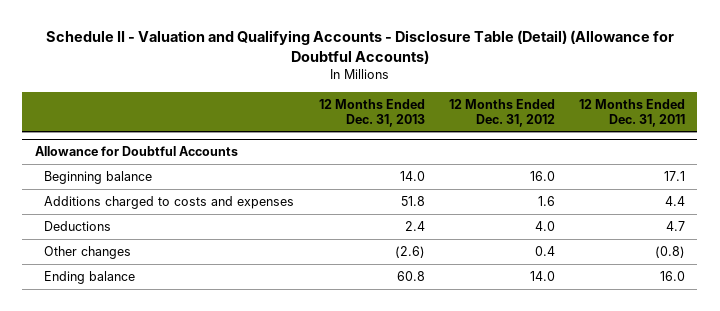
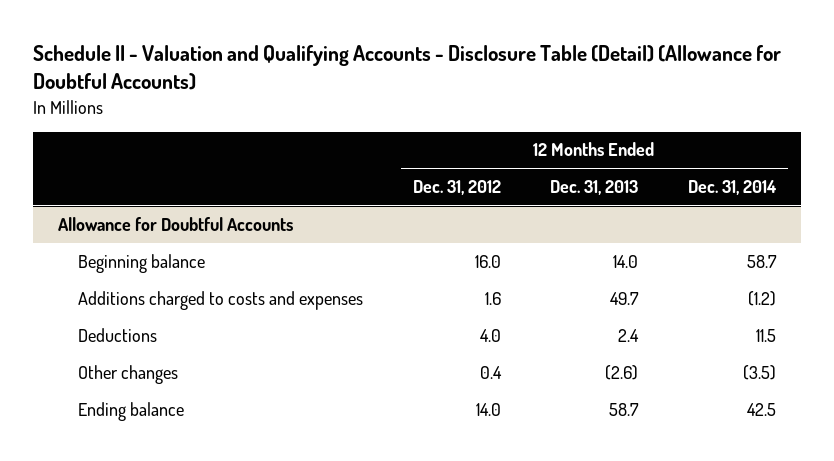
- | 12 Months Ended Dec. 31, 2013 | 12 Months Ended Dec. 31, 2012 | 12 Months Ended Dec. 31, 2011
+ | 12 Months Ended Dec. 31, 2012 | 12 Months Ended Dec. 31, 2013 | 12 Months Ended Dec. 31, 2014
@ Allowance for Doubtful Accounts
- Additions charged to costs and expenses | 51.8 | 1.6 | 4.4
+ Additions charged to costs and expenses | 1.6 | 49.7 | (1.2)
- Ending balance | 60.8 | 14.0 | 16.0
+ Ending balance | 14.0 | 58.7 | 42.5

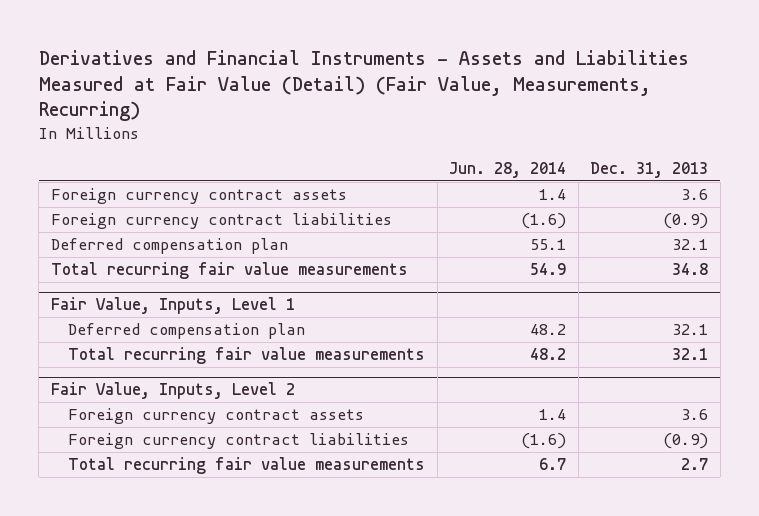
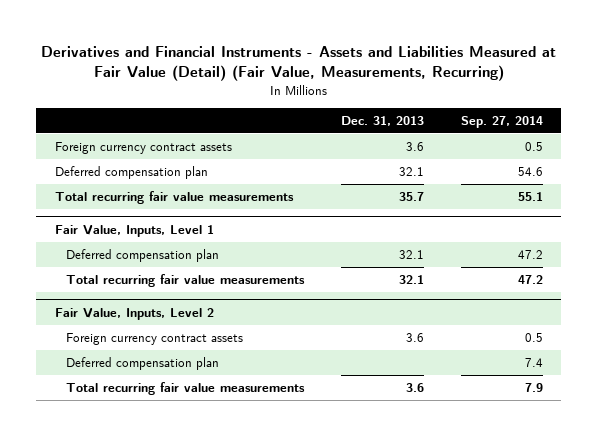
- | Jun. 28, 2014 | Dec. 31, 2013
+ | Dec. 31, 2013 | Sep. 27, 2014
- Foreign currency contract liabilities | (1.6) | (0.9)
- Total recurring fair value measurements | 54.9 | 34.8
+ Total recurring fair value measurements | 35.7 | 55.1
@ Fair Value, Inputs, Level 2
- Foreign currency contract liabilities | (1.6) | (0.9)
- Total recurring fair value measurements | 6.7 | 2.7
+ Deferred compensation plan | | 7.4
+ Total recurring fair value measurements | 3.6 | 7.9

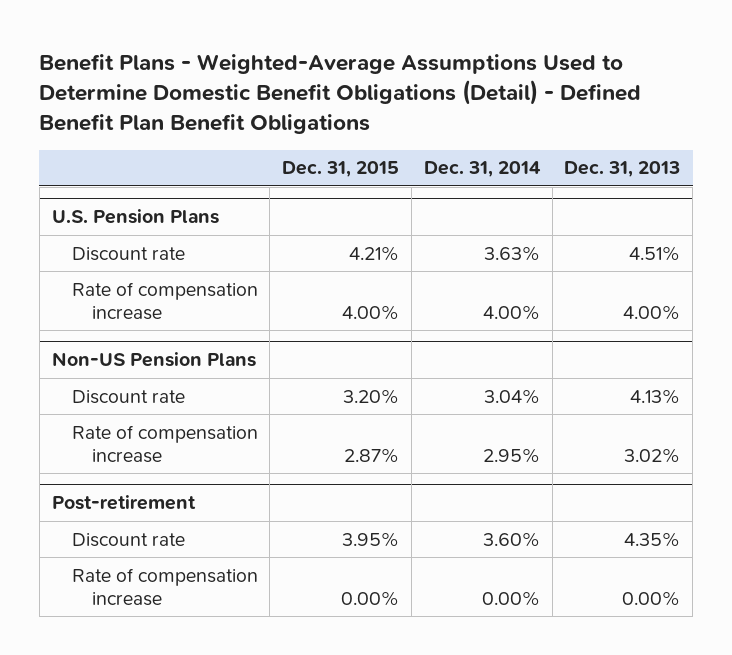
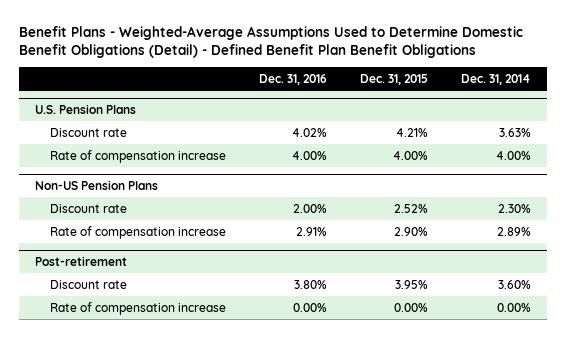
- | Dec. 31, 2015 | Dec. 31, 2014 | Dec. 31, 2013
+ | Dec. 31, 2016 | Dec. 31, 2015 | Dec. 31, 2014
@ Non-US Pension Plans
- Discount rate | 3.20% | 3.04% | 4.13%
- Rate of compensation increase | 2.87% | 2.95% | 3.02%
+ Discount rate | 2.00% | 2.52% | 2.30%
+ Rate of compensation increase | 2.91% | 2.90% | 2.89%

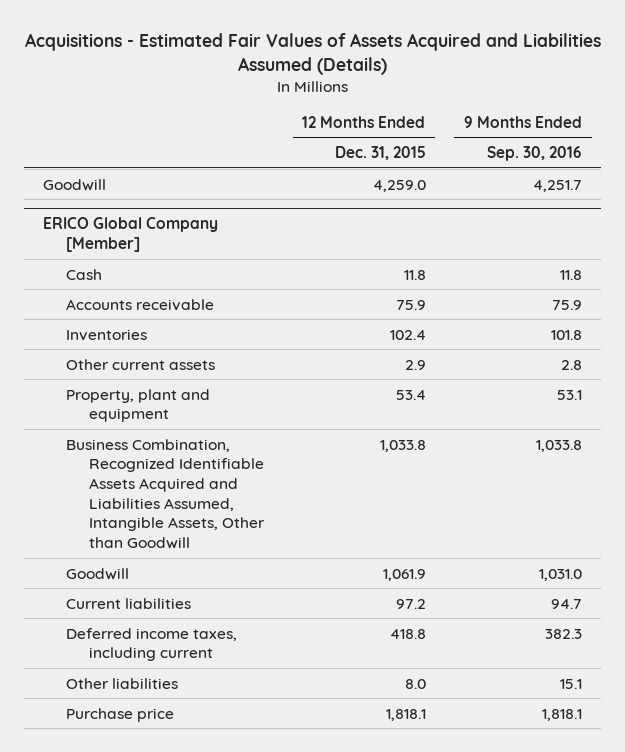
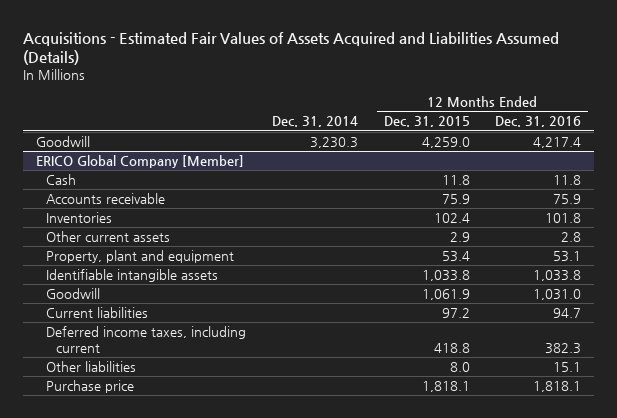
- | 12 Months Ended Dec. 31, 2015 | 9 Months Ended Sep. 30, 2016
+ | Dec. 31, 2014 | 12 Months Ended Dec. 31, 2015 | 12 Months Ended Dec. 31, 2016
@ ERICO Global Company [Member]
- Business Combination, Recognized Identifiable Assets Acquired and Liabilities Assumed, Intangible Assets, Other than Goodwill | 1,033.8 | 1,033.8
+ Identifiable intangible assets | | 1,033.8 | 1,033.8

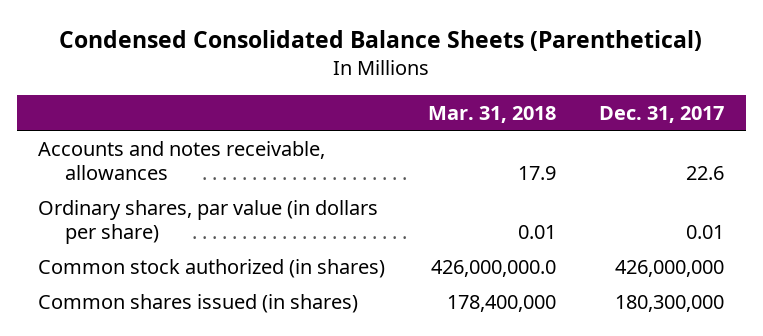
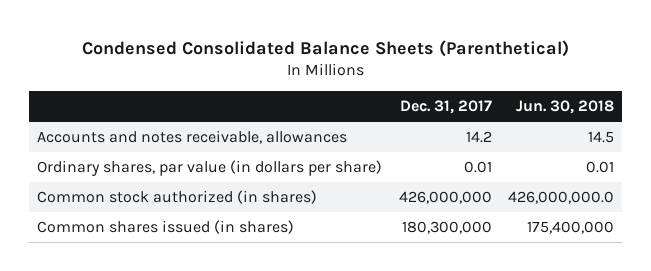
- | Mar. 31, 2018 | Dec. 31, 2017
+ | Dec. 31, 2017 | Jun. 30, 2018
- Accounts and notes receivable, allowances | 17.9 | 22.6
+ Accounts and notes receivable, allowances | 14.2 | 14.5

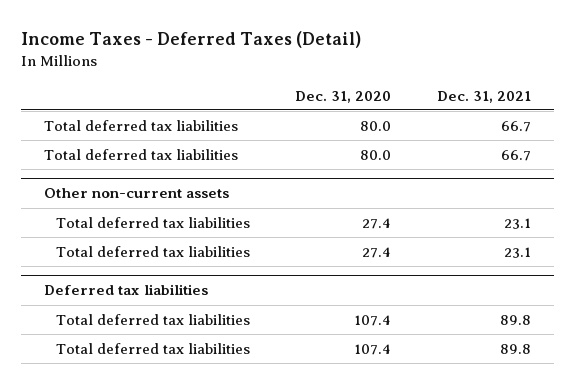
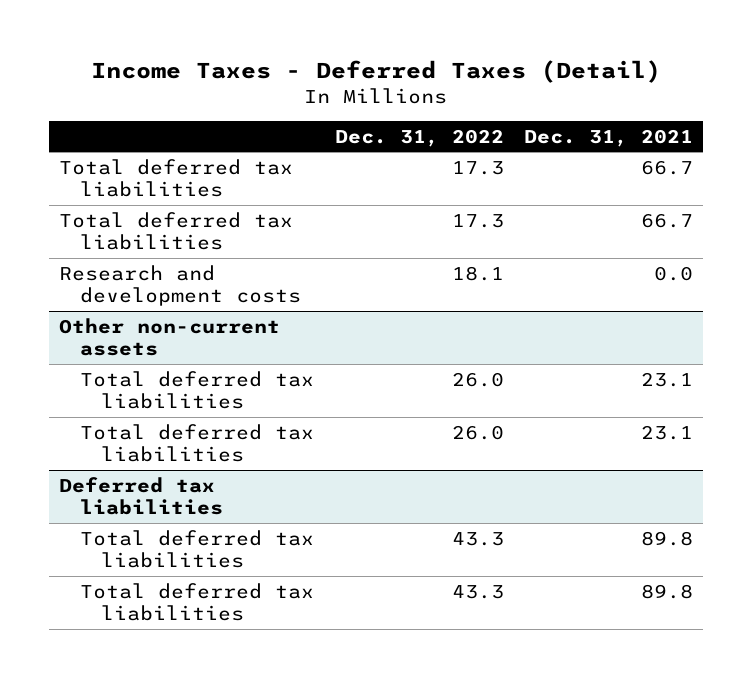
- | Dec. 31, 2020 | Dec. 31, 2021
+ | Dec. 31, 2022 | Dec. 31, 2021
+ Research and development costs | 18.1 | 0.0

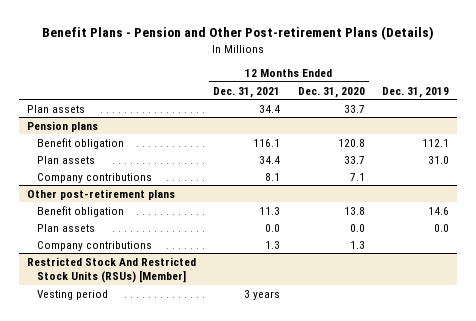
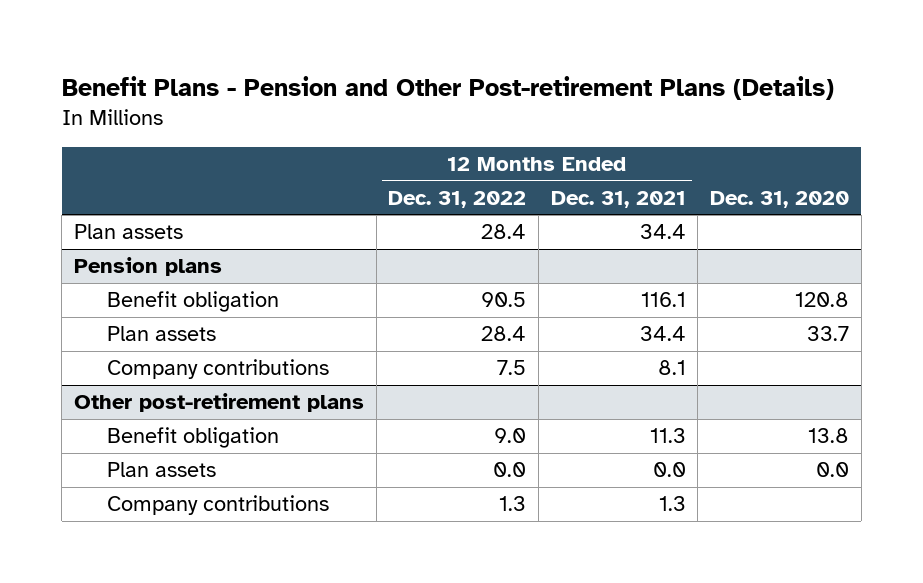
- | 12 Months Ended Dec. 31, 2021 | 12 Months Ended Dec. 31, 2020 | Dec. 31, 2019
+ | 12 Months Ended Dec. 31, 2022 | 12 Months Ended Dec. 31, 2021 | Dec. 31, 2020
- Restricted Stock And Restricted Stock Units (RSUs) [Member]
- Vesting period | 3 years | |

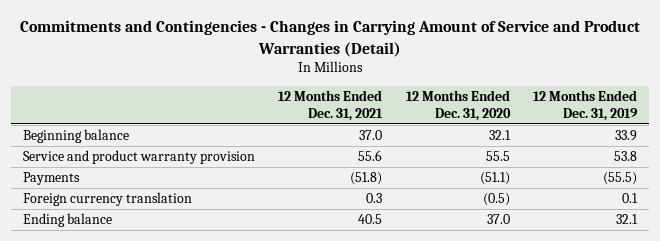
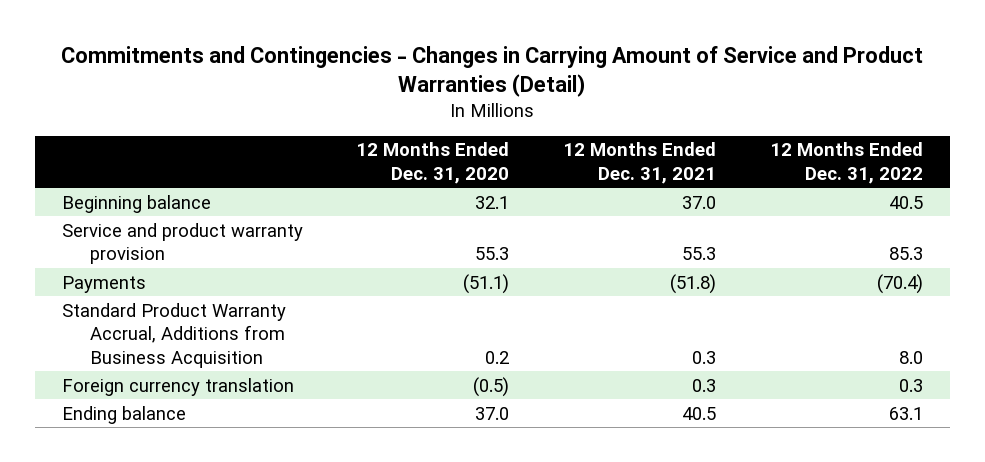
- | 12 Months Ended Dec. 31, 2021 | 12 Months Ended Dec. 31, 2020 | 12 Months Ended Dec. 31, 2019
+ | 12 Months Ended Dec. 31, 2020 | 12 Months Ended Dec. 31, 2021 | 12 Months Ended Dec. 31, 2022
- Service and product warranty provision | 55.6 | 55.5 | 53.8
+ Service and product warranty provision | 55.3 | 55.3 | 85.3
+ Standard Product Warranty Accrual, Additions from Business Acquisition | 0.2 | 0.3 | 8.0

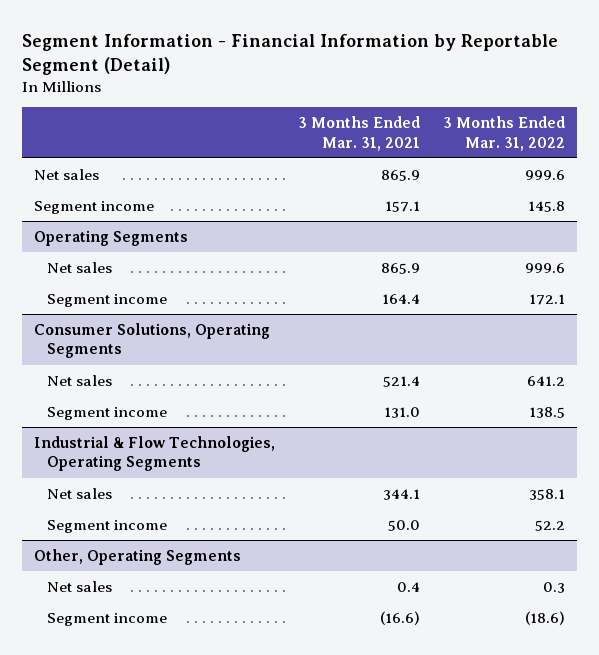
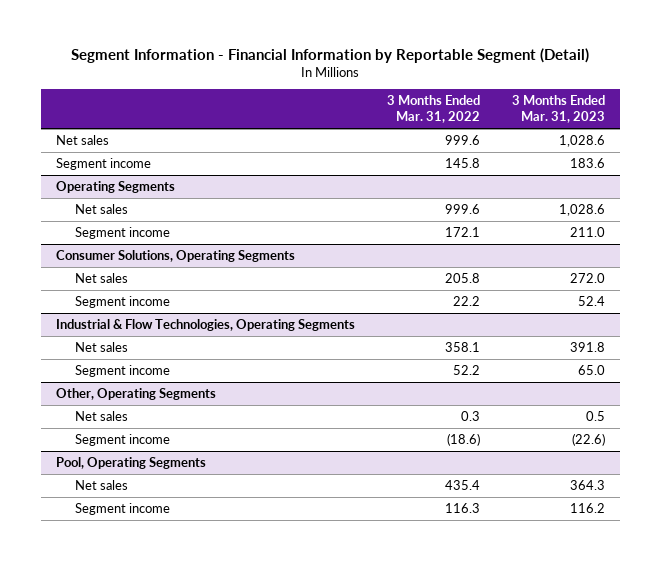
- | 3 Months Ended Mar. 31, 2021 | 3 Months Ended Mar. 31, 2022
+ | 3 Months Ended Mar. 31, 2022 | 3 Months Ended Mar. 31, 2023
@ Consumer Solutions, Operating Segments
- Net sales | 521.4 | 641.2
- Segment income | 131.0 | 138.5
+ Net sales | 205.8 | 272.0
+ Segment income | 22.2 | 52.4
+ Pool, Operating Segments
+ Net sales | 435.4 | 364.3
+ Segment income | 116.3 | 116.2

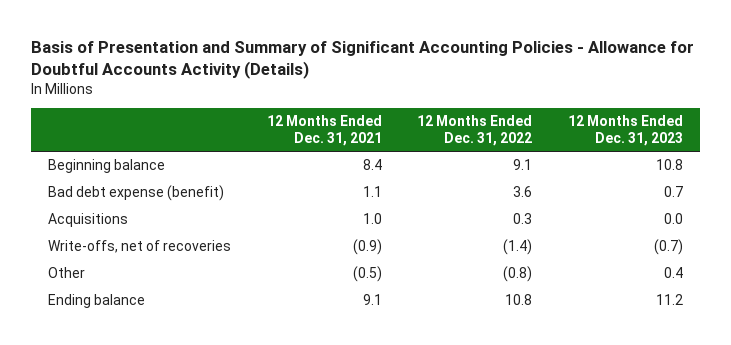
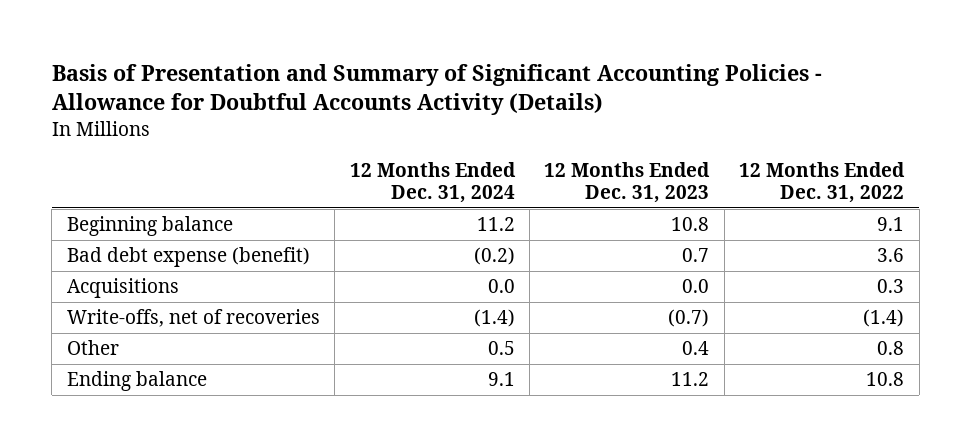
- | 12 Months Ended Dec. 31, 2021 | 12 Months Ended Dec. 31, 2022 | 12 Months Ended Dec. 31, 2023
+ | 12 Months Ended Dec. 31, 2024 | 12 Months Ended Dec. 31, 2023 | 12 Months Ended Dec. 31, 2022
- Other | (0.5) | (0.8) | 0.4
+ Other | 0.5 | 0.4 | 0.8

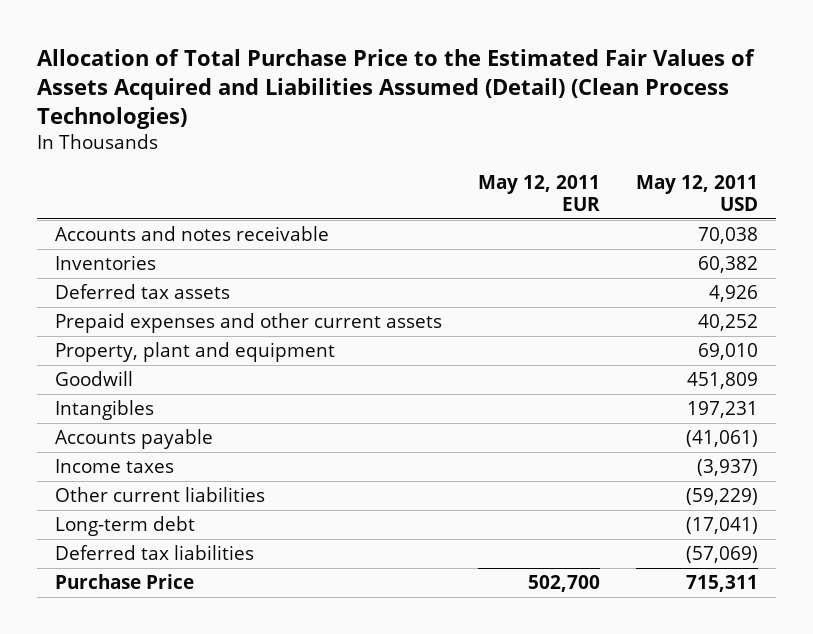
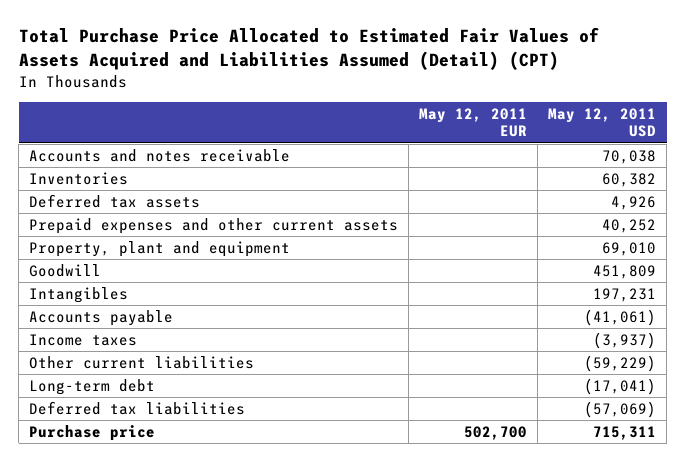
- Allocation of Total Purchase Price to the Estimated Fair Values of Assets Acquired and Liabilities Assumed (Detail) (Clean Process Technologies)
+ Total Purchase Price Allocated to Estimated Fair Values of Assets Acquired and Liabilities Assumed (Detail) (CPT)
- Purchase Price | 502,700 | 715,311
+ Purchase price | 502,700 | 715,311

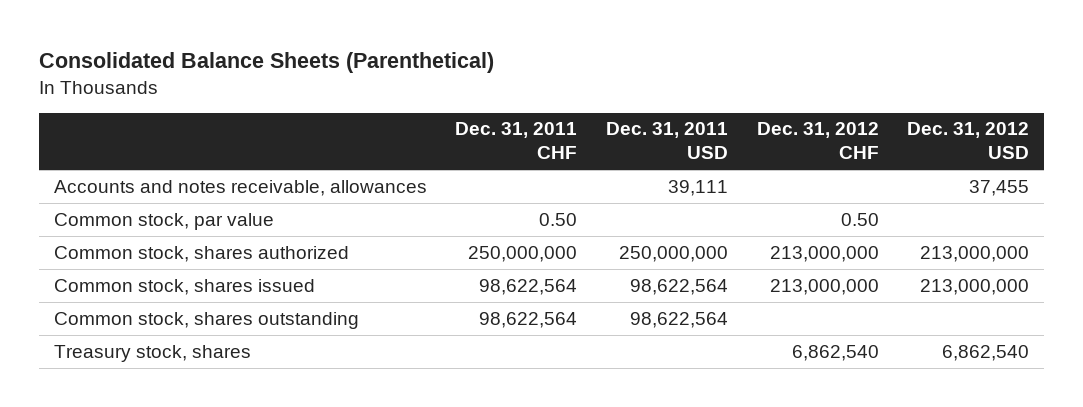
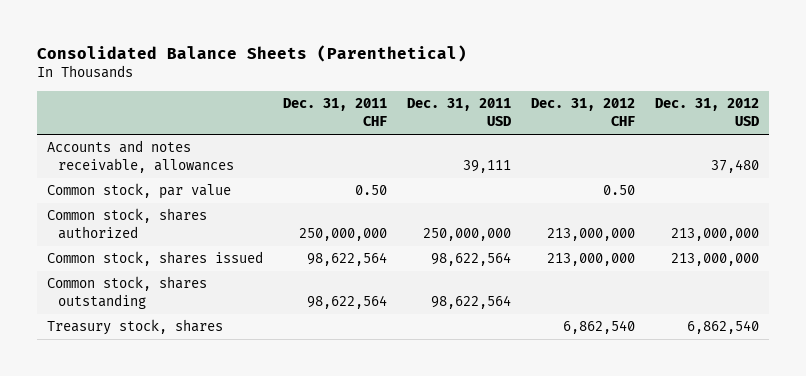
- Accounts and notes receivable, allowances | | 39,111 | | 37,455
+ Accounts and notes receivable, allowances | | 39,111 | | 37,480

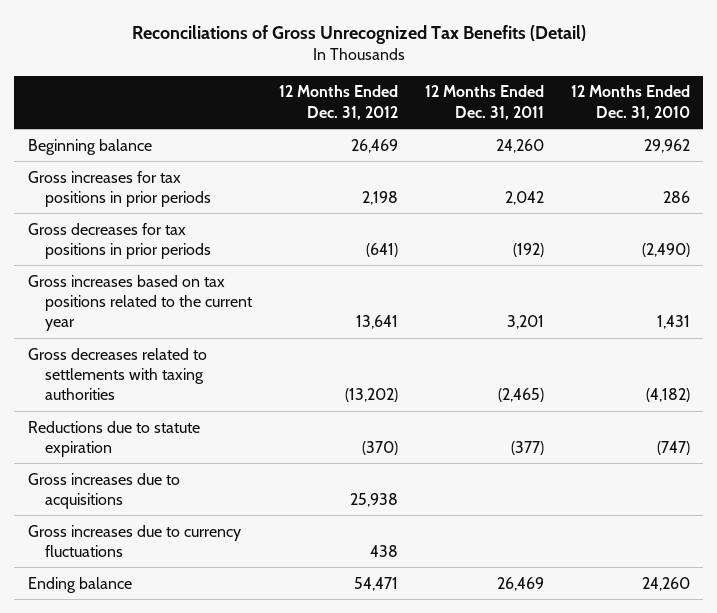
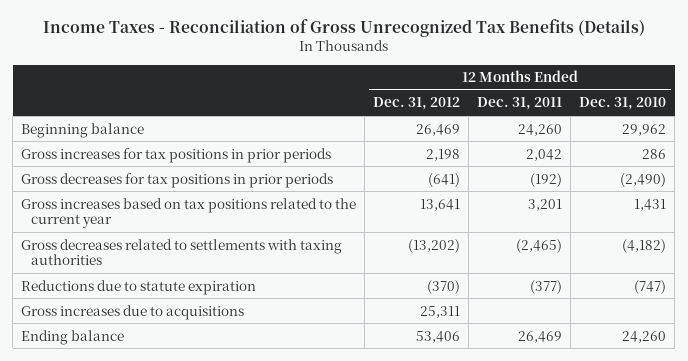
- Reconciliations of Gross Unrecognized Tax Benefits (Detail)
+ Income Taxes - Reconciliation of Gross Unrecognized Tax Benefits (Details)
- Gross increases due to acquisitions | 25,938 | |
- Gross increases due to currency fluctuations | 438 | |
- Ending balance | 54,471 | 26,469 | 24,260
+ Gross increases due to acquisitions | 25,311 | |
+ Ending balance | 53,406 | 26,469 | 24,260

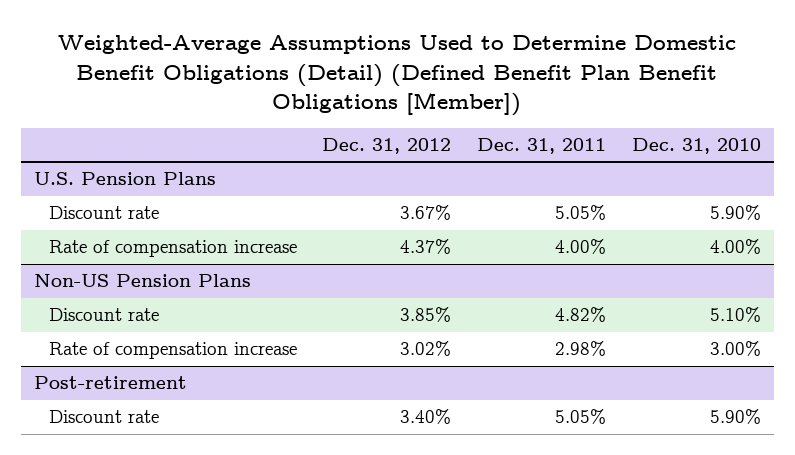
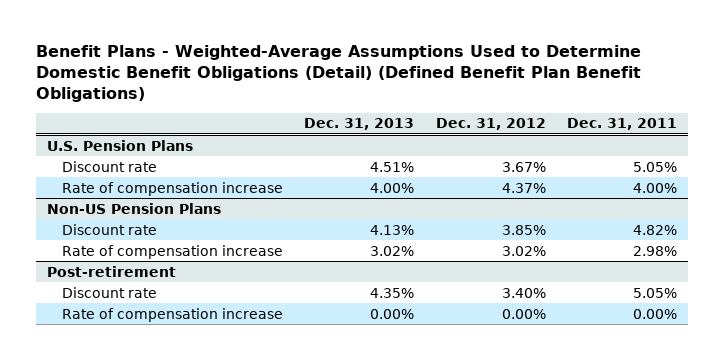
- Weighted-Average Assumptions Used to Determine Domestic Benefit Obligations (Detail) (Defined Benefit Plan Benefit Obligations [Member])
+ Benefit Plans - Weighted-Average Assumptions Used to Determine Domestic Benefit Obligations (Detail) (Defined Benefit Plan Benefit Obligations)
- | Dec. 31, 2012 | Dec. 31, 2011 | Dec. 31, 2010
+ | Dec. 31, 2013 | Dec. 31, 2012 | Dec. 31, 2011
@ Post-retirement
+ Rate of compensation increase | 0.00% | 0.00% | 0.00%

